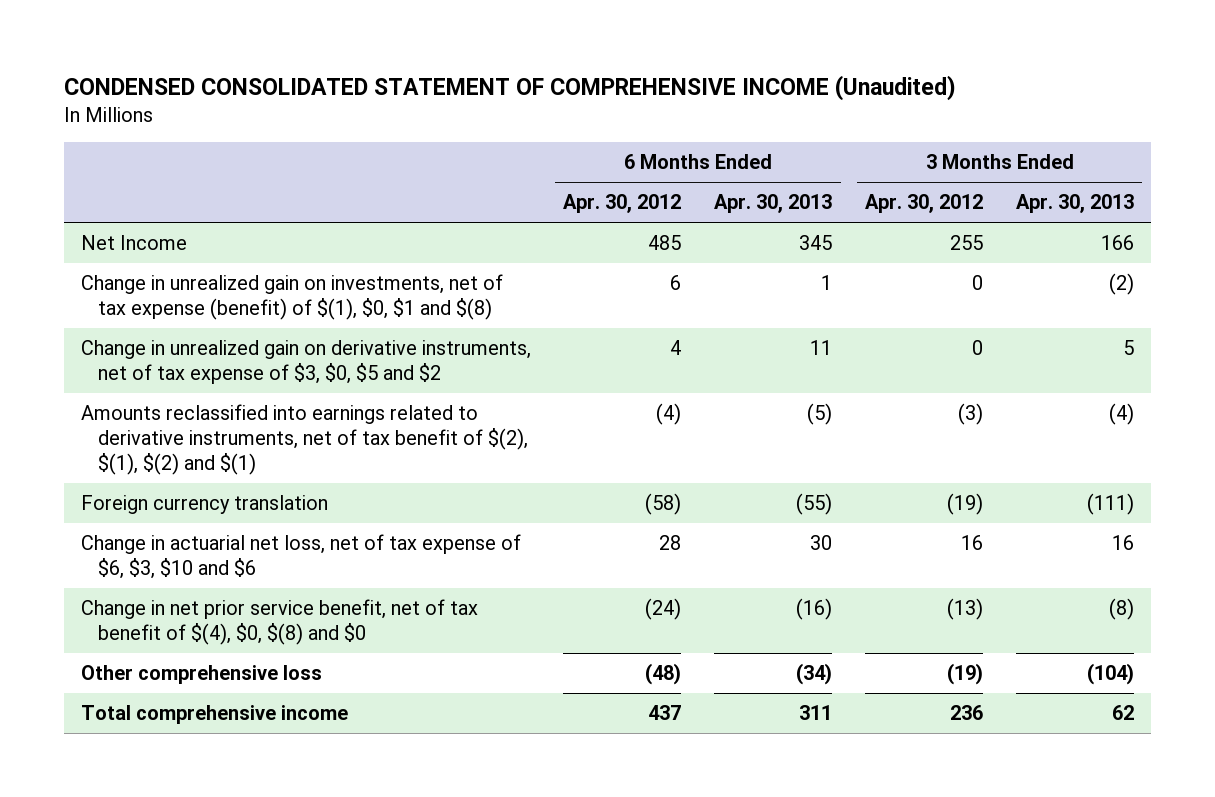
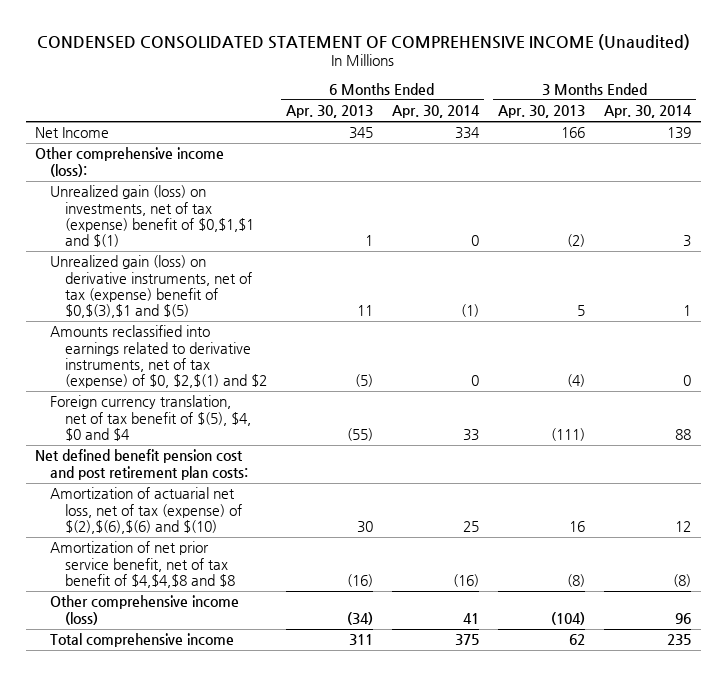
- | 6 Months Ended Apr. 30, 2012 | 6 Months Ended Apr. 30, 2013 | 3 Months Ended Apr. 30, 2012 | 3 Months Ended Apr. 30, 2013
+ | 6 Months Ended Apr. 30, 2013 | 6 Months Ended Apr. 30, 2014 | 3 Months Ended Apr. 30, 2013 | 3 Months Ended Apr. 30, 2014
- Change in unrealized gain on investments, net of tax expense (benefit) of $(1), $0, $1 and $(8) | 6 | 1 | 0 | (2)
- Change in unrealized gain on derivative instruments, net of tax expense of $3, $0, $5 and $2 | 4 | 11 | 0 | 5
- Amounts reclassified into earnings related to derivative instruments, net of tax benefit of $(2), $(1), $(2) and $(1) | (4) | (5) | (3) | (4)
- Foreign currency translation | (58) | (55) | (19) | (111)
- Change in actuarial net loss, net of tax expense of $6, $3, $10 and $6 | 28 | 30 | 16 | 16
- Change in net prior service benefit, net of tax benefit of $(4), $0, $(8) and $0 | (24) | (16) | (13) | (8)
- Other comprehensive loss | (48) | (34) | (19) | (104)
+ Other comprehensive income (loss):
+ Unrealized gain (loss) on investments, net of tax (expense) benefit of $0,$1,$1 and $(1) | 1 | 0 | (2) | 3
+ Unrealized gain (loss) on derivative instruments, net of tax (expense) benefit of $0,$(3),$1 and $(5) | 11 | (1) | 5 | 1
+ Amounts reclassified into earnings related to derivative instruments, net of tax (expense) of $0, $2,$(1) and $2 | (5) | 0 | (4) | 0
+ Foreign currency translation, net of tax benefit of $(5), $4, $0 and $4 | (55) | 33 | (111) | 88
+ Net defined benefit pension cost and post retirement plan costs:
+ Amortization of actuarial net loss, net of tax (expense) of $(2),$(6),$(6) and $(10) | 30 | 25 | 16 | 12
+ Amortization of net prior service benefit, net of tax benefit of $4,$4,$8 and $8 | (16) | (16) | (8) | (8)
+ Other comprehensive income (loss) | (34) | 41 | (104) | 96

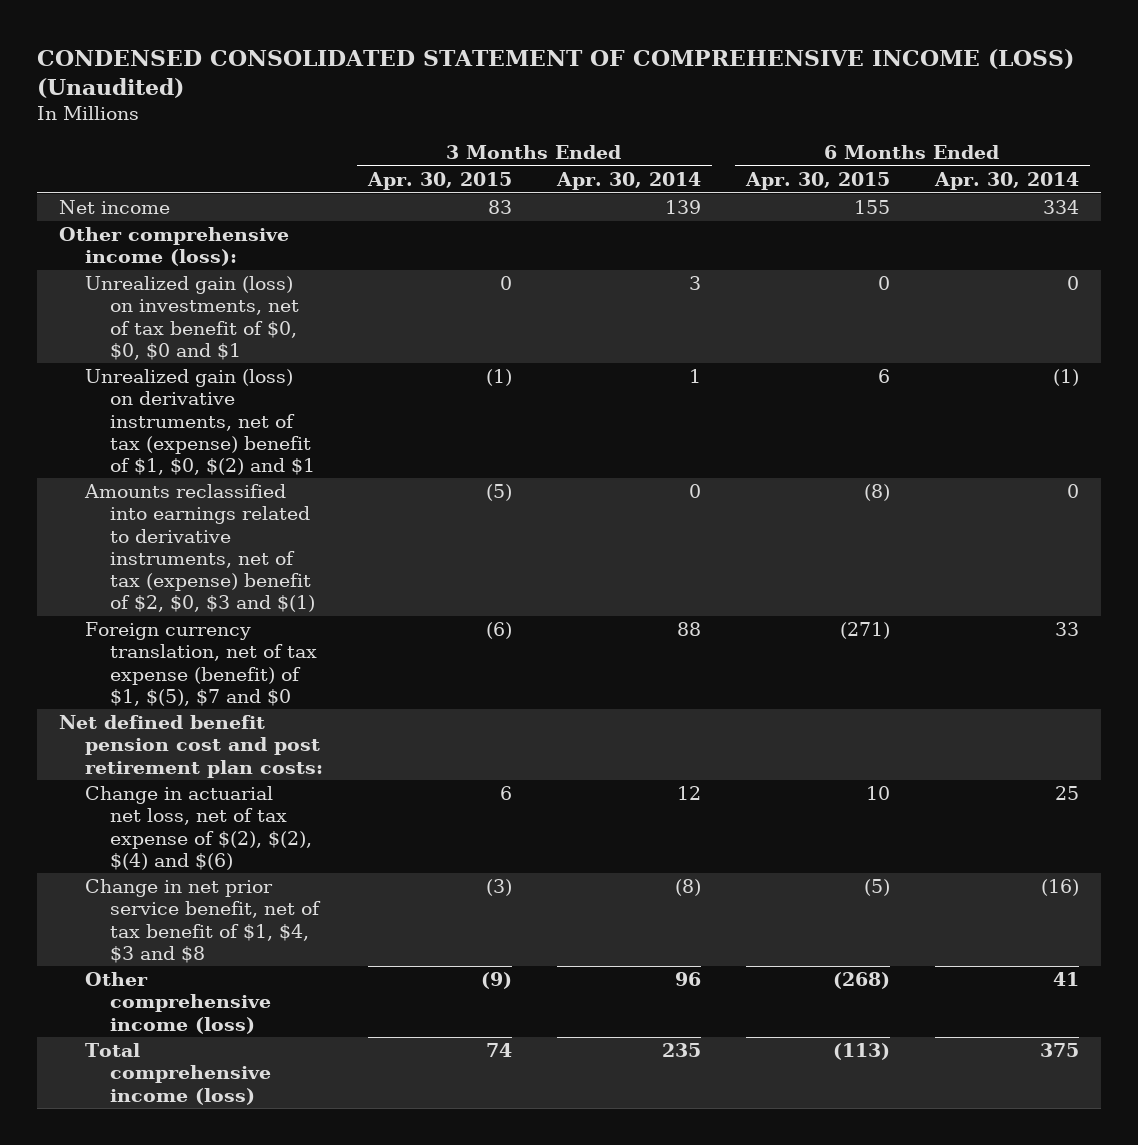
- CONDENSED CONSOLIDATED STATEMENT OF COMPREHENSIVE INCOME (Unaudited)
+ CONDENSED CONSOLIDATED STATEMENT OF COMPREHENSIVE INCOME (LOSS) (Unaudited)
- | 6 Months Ended Apr. 30, 2013 | 6 Months Ended Apr. 30, 2014 | 3 Months Ended Apr. 30, 2013 | 3 Months Ended Apr. 30, 2014
+ | 3 Months Ended Apr. 30, 2015 | 3 Months Ended Apr. 30, 2014 | 6 Months Ended Apr. 30, 2015 | 6 Months Ended Apr. 30, 2014
- Net Income | 345 | 334 | 166 | 139
+ Net income | 83 | 139 | 155 | 334
- Unrealized gain (loss) on investments, net of tax (expense) benefit of $0,$1,$1 and $(1) | 1 | 0 | (2) | 3
- Unrealized gain (loss) on derivative instruments, net of tax (expense) benefit of $0,$(3),$1 and $(5) | 11 | (1) | 5 | 1
- Amounts reclassified into earnings related to derivative instruments, net of tax (expense) of $0, $2,$(1) and $2 | (5) | 0 | (4) | 0
- Foreign currency translation, net of tax benefit of $(5), $4, $0 and $4 | (55) | 33 | (111) | 88
+ Unrealized gain (loss) on investments, net of tax benefit of $0, $0, $0 and $1 | 0 | 3 | 0 | 0
+ Unrealized gain (loss) on derivative instruments, net of tax (expense) benefit of $1, $0, $(2) and $1 | (1) | 1 | 6 | (1)
+ Amounts reclassified into earnings related to derivative instruments, net of tax (expense) benefit of $2, $0, $3 and $(1) | (5) | 0 | (8) | 0
+ Foreign currency translation, net of tax expense (benefit) of $1, $(5), $7 and $0 | (6) | 88 | (271) | 33
- Amortization of actuarial net loss, net of tax (expense) of $(2),$(6),$(6) and $(10) | 30 | 25 | 16 | 12
- Amortization of net prior service benefit, net of tax benefit of $4,$4,$8 and $8 | (16) | (16) | (8) | (8)
+ Change in actuarial net loss, net of tax expense of $(2), $(2), $(4) and $(6) | 6 | 12 | 10 | 25
+ Change in net prior service benefit, net of tax benefit of $1, $4, $3 and $8 | (3) | (8) | (5) | (16)
- Total comprehensive income | 311 | 375 | 62 | 235
+ Total comprehensive income (loss) | 74 | 235 | (113) | 375

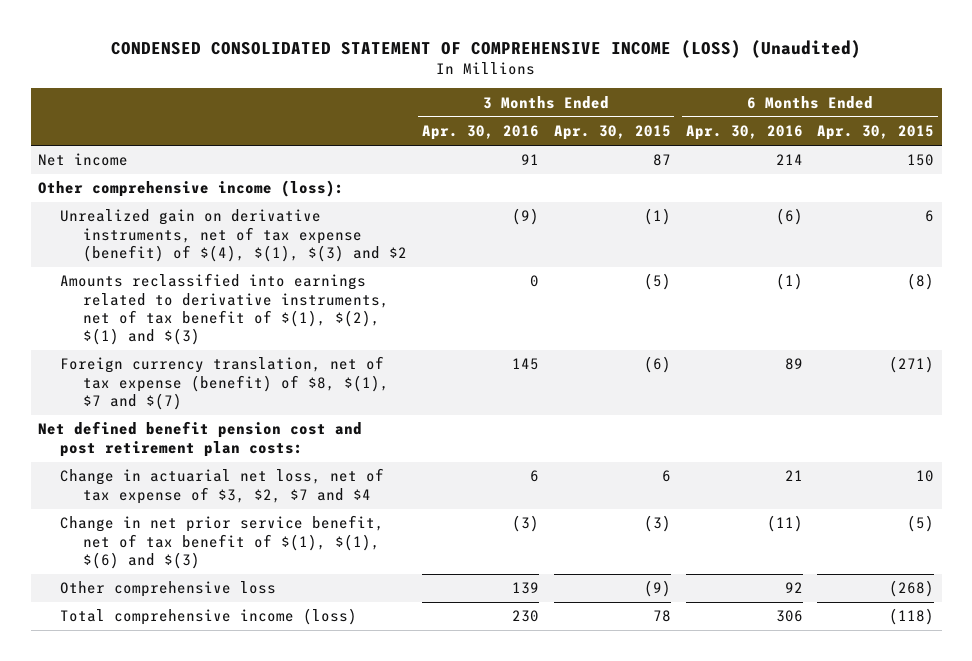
- | 3 Months Ended Apr. 30, 2015 | 3 Months Ended Apr. 30, 2014 | 6 Months Ended Apr. 30, 2015 | 6 Months Ended Apr. 30, 2014
+ | 3 Months Ended Apr. 30, 2016 | 3 Months Ended Apr. 30, 2015 | 6 Months Ended Apr. 30, 2016 | 6 Months Ended Apr. 30, 2015
- Net income | 83 | 139 | 155 | 334
+ Net income | 91 | 87 | 214 | 150
- Unrealized gain (loss) on investments, net of tax benefit of $0, $0, $0 and $1 | 0 | 3 | 0 | 0
- Unrealized gain (loss) on derivative instruments, net of tax (expense) benefit of $1, $0, $(2) and $1 | (1) | 1 | 6 | (1)
- Amounts reclassified into earnings related to derivative instruments, net of tax (expense) benefit of $2, $0, $3 and $(1) | (5) | 0 | (8) | 0
- Foreign currency translation, net of tax expense (benefit) of $1, $(5), $7 and $0 | (6) | 88 | (271) | 33
+ Unrealized gain on derivative instruments, net of tax expense (benefit) of $(4), $(1), $(3) and $2 | (9) | (1) | (6) | 6
+ Amounts reclassified into earnings related to derivative instruments, net of tax benefit of $(1), $(2), $(1) and $(3) | 0 | (5) | (1) | (8)
+ Foreign currency translation, net of tax expense (benefit) of $8, $(1), $7 and $(7) | 145 | (6) | 89 | (271)
- Change in actuarial net loss, net of tax expense of $(2), $(2), $(4) and $(6) | 6 | 12 | 10 | 25
- Change in net prior service benefit, net of tax benefit of $1, $4, $3 and $8 | (3) | (8) | (5) | (16)
- Other comprehensive income (loss) | (9) | 96 | (268) | 41
- Total comprehensive income (loss) | 74 | 235 | (113) | 375
+ Change in actuarial net loss, net of tax expense of $3, $2, $7 and $4 | 6 | 6 | 21 | 10
+ Change in net prior service benefit, net of tax benefit of $(1), $(1), $(6) and $(3) | (3) | (3) | (11) | (5)
+ Other comprehensive loss | 139 | (9) | 92 | (268)
+ Total comprehensive income (loss) | 230 | 78 | 306 | (118)

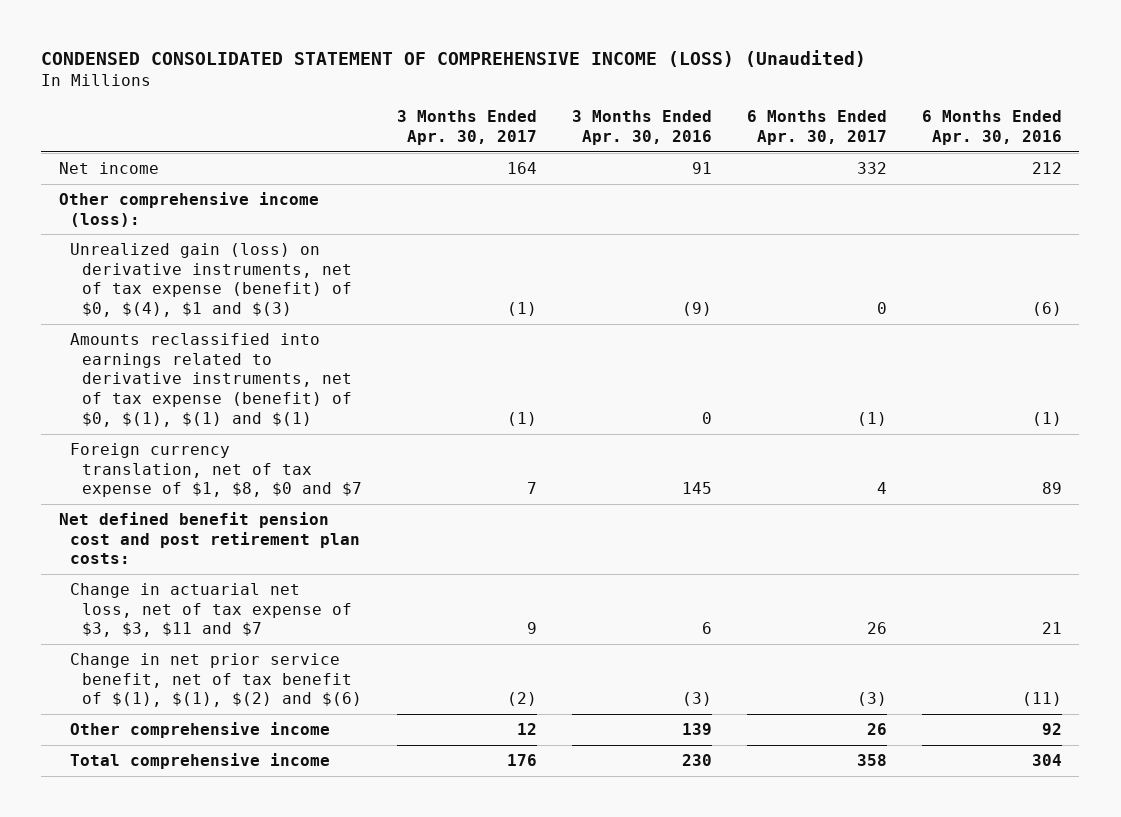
- | 3 Months Ended Apr. 30, 2016 | 3 Months Ended Apr. 30, 2015 | 6 Months Ended Apr. 30, 2016 | 6 Months Ended Apr. 30, 2015
+ | 3 Months Ended Apr. 30, 2017 | 3 Months Ended Apr. 30, 2016 | 6 Months Ended Apr. 30, 2017 | 6 Months Ended Apr. 30, 2016
- Net income | 91 | 87 | 214 | 150
+ Net income | 164 | 91 | 332 | 212
- Unrealized gain on derivative instruments, net of tax expense (benefit) of $(4), $(1), $(3) and $2 | (9) | (1) | (6) | 6
- Amounts reclassified into earnings related to derivative instruments, net of tax benefit of $(1), $(2), $(1) and $(3) | 0 | (5) | (1) | (8)
- Foreign currency translation, net of tax expense (benefit) of $8, $(1), $7 and $(7) | 145 | (6) | 89 | (271)
+ Unrealized gain (loss) on derivative instruments, net of tax expense (benefit) of $0, $(4), $1 and $(3) | (1) | (9) | 0 | (6)
+ Amounts reclassified into earnings related to derivative instruments, net of tax expense (benefit) of $0, $(1), $(1) and $(1) | (1) | 0 | (1) | (1)
+ Foreign currency translation, net of tax expense of $1, $8, $0 and $7 | 7 | 145 | 4 | 89
- Change in actuarial net loss, net of tax expense of $3, $2, $7 and $4 | 6 | 6 | 21 | 10
- Change in net prior service benefit, net of tax benefit of $(1), $(1), $(6) and $(3) | (3) | (3) | (11) | (5)
- Other comprehensive loss | 139 | (9) | 92 | (268)
- Total comprehensive income (loss) | 230 | 78 | 306 | (118)
+ Change in actuarial net loss, net of tax expense of $3, $3, $11 and $7 | 9 | 6 | 26 | 21
+ Change in net prior service benefit, net of tax benefit of $(1), $(1), $(2) and $(6) | (2) | (3) | (3) | (11)
+ Other comprehensive income | 12 | 139 | 26 | 92
+ Total comprehensive income | 176 | 230 | 358 | 304

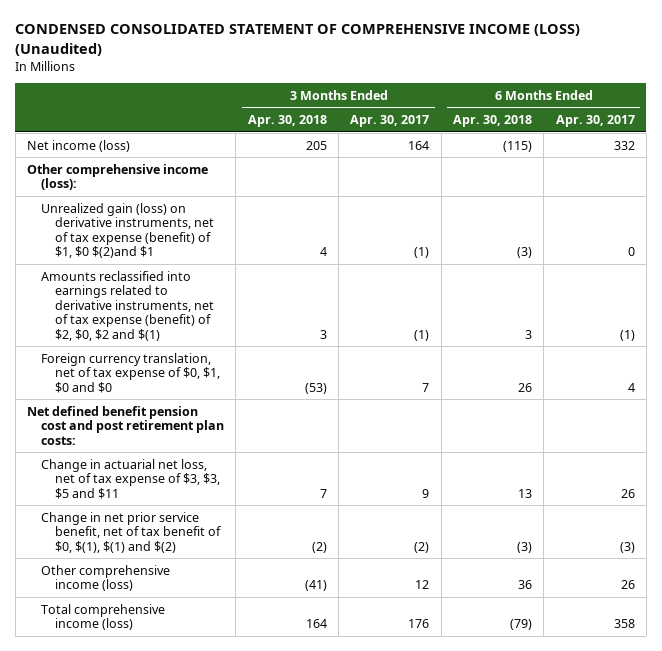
- | 3 Months Ended Apr. 30, 2017 | 3 Months Ended Apr. 30, 2016 | 6 Months Ended Apr. 30, 2017 | 6 Months Ended Apr. 30, 2016
+ | 3 Months Ended Apr. 30, 2018 | 3 Months Ended Apr. 30, 2017 | 6 Months Ended Apr. 30, 2018 | 6 Months Ended Apr. 30, 2017
- Net income | 164 | 91 | 332 | 212
+ Net income (loss) | 205 | 164 | (115) | 332
- Unrealized gain (loss) on derivative instruments, net of tax expense (benefit) of $0, $(4), $1 and $(3) | (1) | (9) | 0 | (6)
- Amounts reclassified into earnings related to derivative instruments, net of tax expense (benefit) of $0, $(1), $(1) and $(1) | (1) | 0 | (1) | (1)
- Foreign currency translation, net of tax expense of $1, $8, $0 and $7 | 7 | 145 | 4 | 89
+ Unrealized gain (loss) on derivative instruments, net of tax expense (benefit) of $1, $0 $(2)and $1 | 4 | (1) | (3) | 0
+ Amounts reclassified into earnings related to derivative instruments, net of tax expense (benefit) of $2, $0, $2 and $(1) | 3 | (1) | 3 | (1)
+ Foreign currency translation, net of tax expense of $0, $1, $0 and $0 | (53) | 7 | 26 | 4
- Change in actuarial net loss, net of tax expense of $3, $3, $11 and $7 | 9 | 6 | 26 | 21
- Change in net prior service benefit, net of tax benefit of $(1), $(1), $(2) and $(6) | (2) | (3) | (3) | (11)
- Other comprehensive income | 12 | 139 | 26 | 92
- Total comprehensive income | 176 | 230 | 358 | 304
+ Change in actuarial net loss, net of tax expense of $3, $3, $5 and $11 | 7 | 9 | 13 | 26
+ Change in net prior service benefit, net of tax benefit of $0, $(1), $(1) and $(2) | (2) | (2) | (3) | (3)
+ Other comprehensive income (loss) | (41) | 12 | 36 | 26
+ Total comprehensive income (loss) | 164 | 176 | (79) | 358

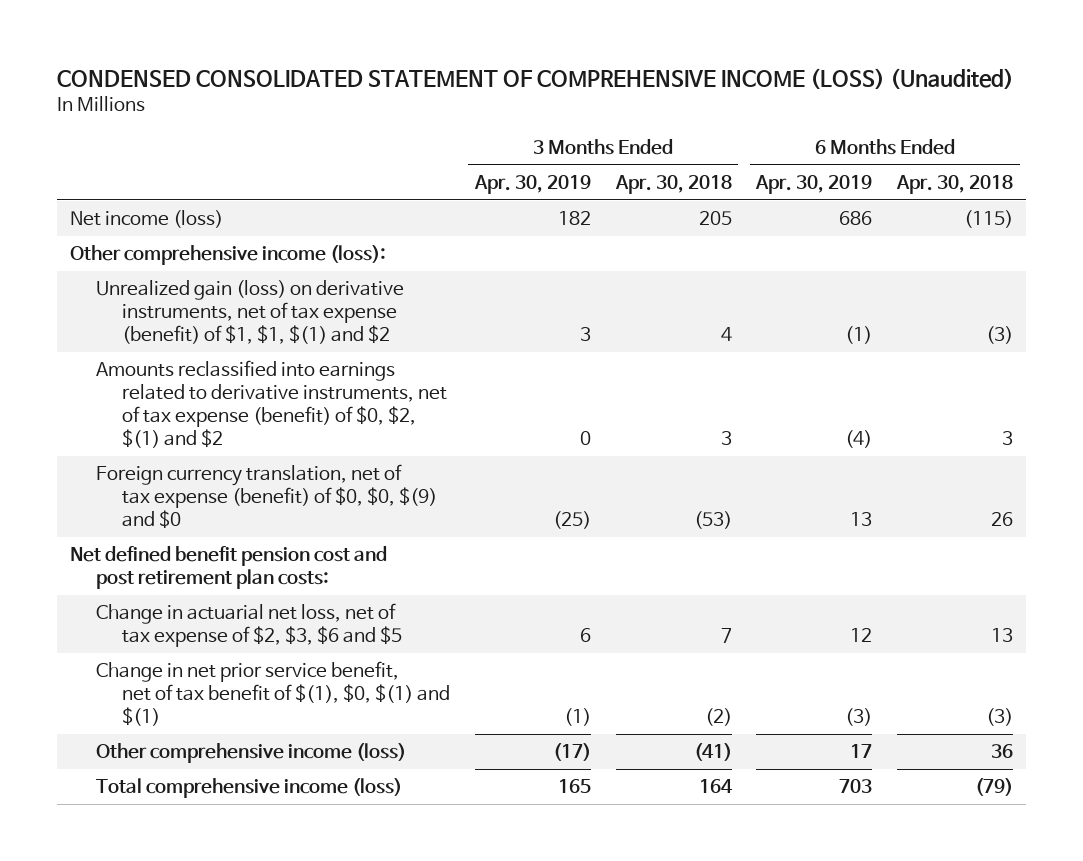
- | 3 Months Ended Apr. 30, 2018 | 3 Months Ended Apr. 30, 2017 | 6 Months Ended Apr. 30, 2018 | 6 Months Ended Apr. 30, 2017
+ | 3 Months Ended Apr. 30, 2019 | 3 Months Ended Apr. 30, 2018 | 6 Months Ended Apr. 30, 2019 | 6 Months Ended Apr. 30, 2018
- Unrealized gain (loss) on derivative instruments, net of tax expense (benefit) of $1, $0 $(2)and $1 | 4 | (1) | (3) | 0
- Amounts reclassified into earnings related to derivative instruments, net of tax expense (benefit) of $2, $0, $2 and $(1) | 3 | (1) | 3 | (1)
- Foreign currency translation, net of tax expense of $0, $1, $0 and $0 | (53) | 7 | 26 | 4
+ Unrealized gain (loss) on derivative instruments, net of tax expense (benefit) of $1, $1, $(1) and $2 | 3 | 4 | (1) | (3)
+ Amounts reclassified into earnings related to derivative instruments, net of tax expense (benefit) of $0, $2, $(1) and $2 | 0 | 3 | (4) | 3
+ Foreign currency translation, net of tax expense (benefit) of $0, $0, $(9) and $0 | (25) | (53) | 13 | 26
- Change in actuarial net loss, net of tax expense of $3, $3, $5 and $11 | 7 | 9 | 13 | 26
- Change in net prior service benefit, net of tax benefit of $0, $(1), $(1) and $(2) | (2) | (2) | (3) | (3)
+ Change in actuarial net loss, net of tax expense of $2, $3, $6 and $5 | 6 | 7 | 12 | 13
+ Change in net prior service benefit, net of tax benefit of $(1), $0, $(1) and $(1) | (1) | (2) | (3) | (3)

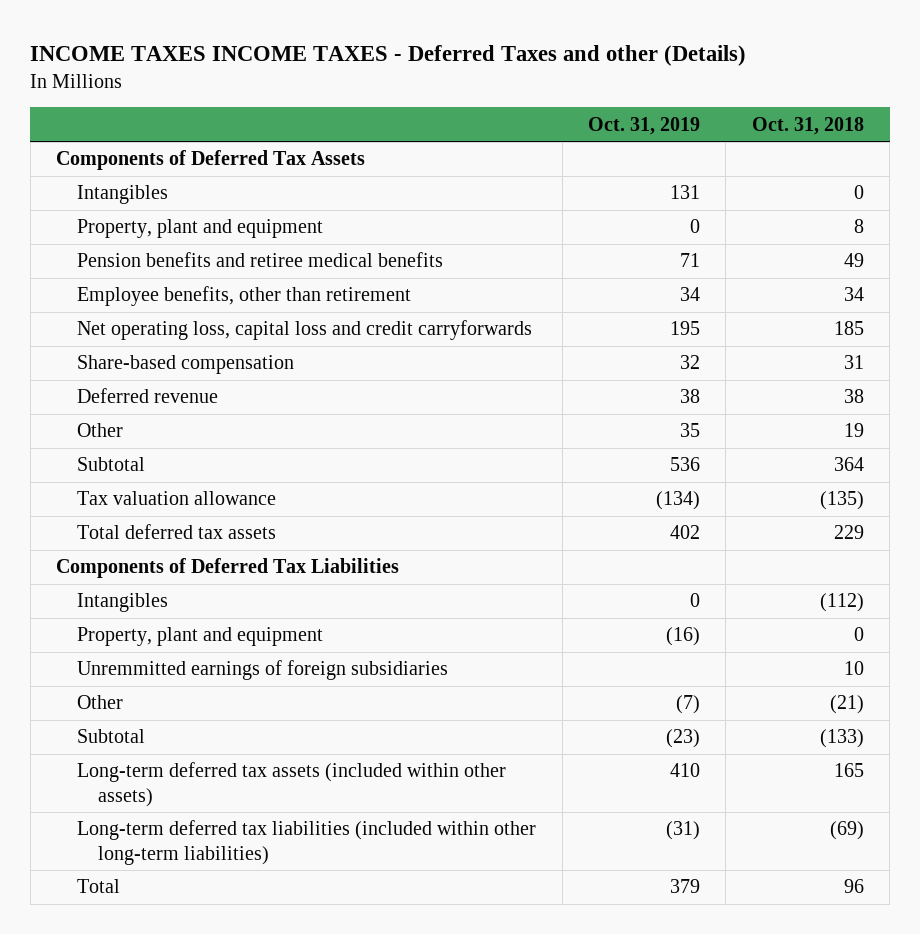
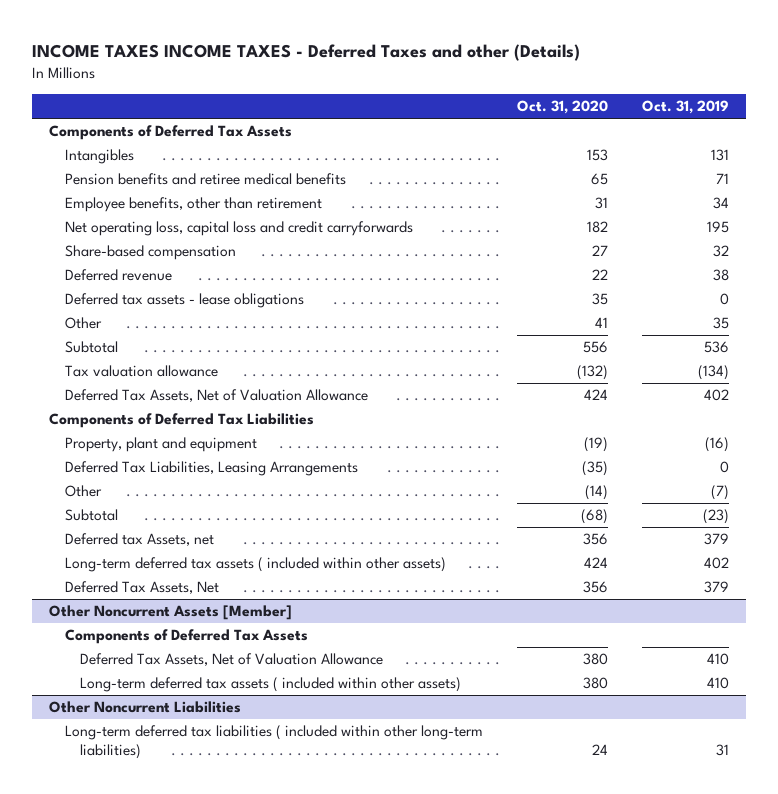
- | Oct. 31, 2019 | Oct. 31, 2018
+ | Oct. 31, 2020 | Oct. 31, 2019
- Property, plant and equipment | 0 | 8
+ Deferred tax assets - lease obligations | 35 | 0
- Total deferred tax assets | 402 | 229
+ Deferred Tax Assets, Net of Valuation Allowance | 424 | 402
- Intangibles | 0 | (112)
- Unremmitted earnings of foreign subsidiaries | | 10
+ Deferred Tax Liabilities, Leasing Arrangements | (35) | 0
- Long-term deferred tax assets (included within other assets) | 410 | 165
- Long-term deferred tax liabilities (included within other long-term liabilities) | (31) | (69)
- Total | 379 | 96
+ Deferred tax Assets, net | 356 | 379
+ Long-term deferred tax assets ( included within other assets) | 424 | 402
+ Deferred Tax Assets, Net | 356 | 379
+ Other Noncurrent Assets [Member]
+ Components of Deferred Tax Assets
+ Deferred Tax Assets, Net of Valuation Allowance | 380 | 410
+ Long-term deferred tax assets ( included within other assets) | 380 | 410
+ Other Noncurrent Liabilities
+ Long-term deferred tax liabilities ( included within other long-term liabilities) | 24 | 31

